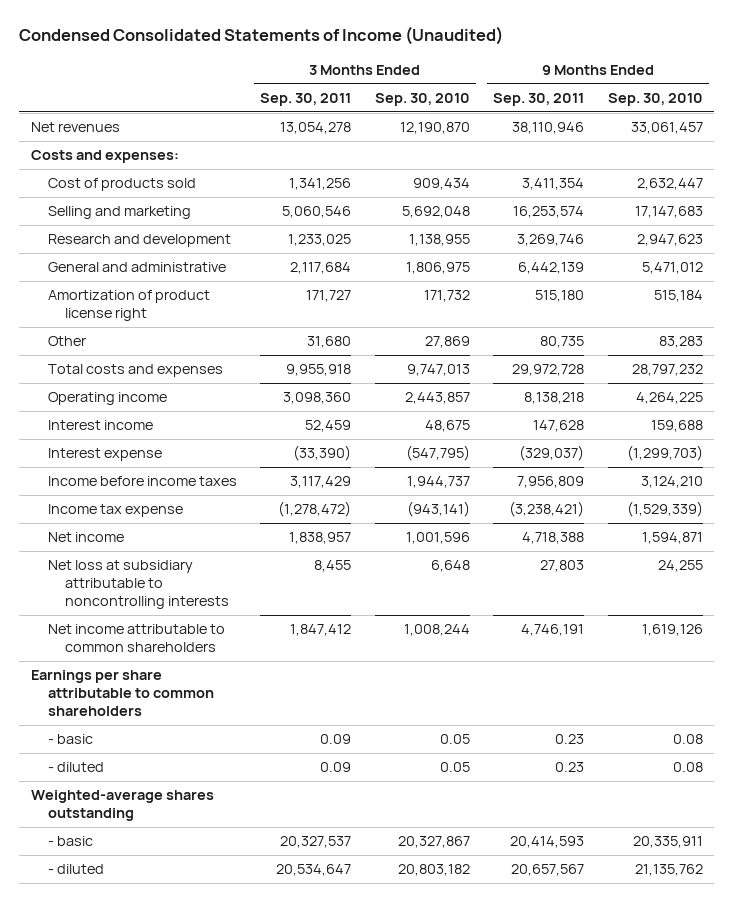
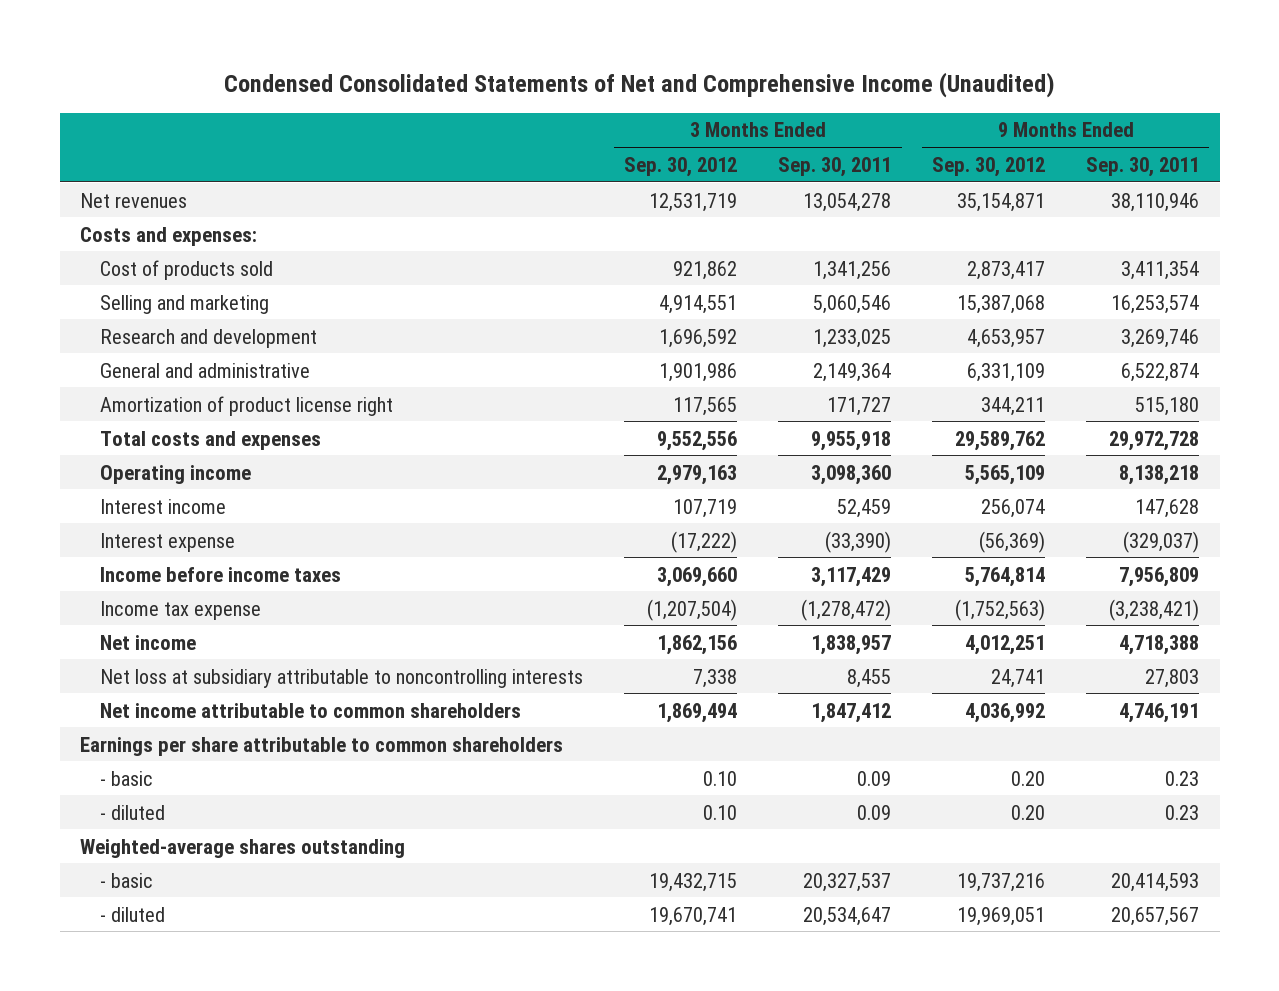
- Condensed Consolidated Statements of Income (Unaudited)
+ Condensed Consolidated Statements of Net and Comprehensive Income (Unaudited)
- | 3 Months Ended Sep. 30, 2011 | 3 Months Ended Sep. 30, 2010 | 9 Months Ended Sep. 30, 2011 | 9 Months Ended Sep. 30, 2010
+ | 3 Months Ended Sep. 30, 2012 | 3 Months Ended Sep. 30, 2011 | 9 Months Ended Sep. 30, 2012 | 9 Months Ended Sep. 30, 2011
- General and administrative | 2,117,684 | 1,806,975 | 6,442,139 | 5,471,012
+ General and administrative | 1,901,986 | 2,149,364 | 6,331,109 | 6,522,874
- Other | 31,680 | 27,869 | 80,735 | 83,283

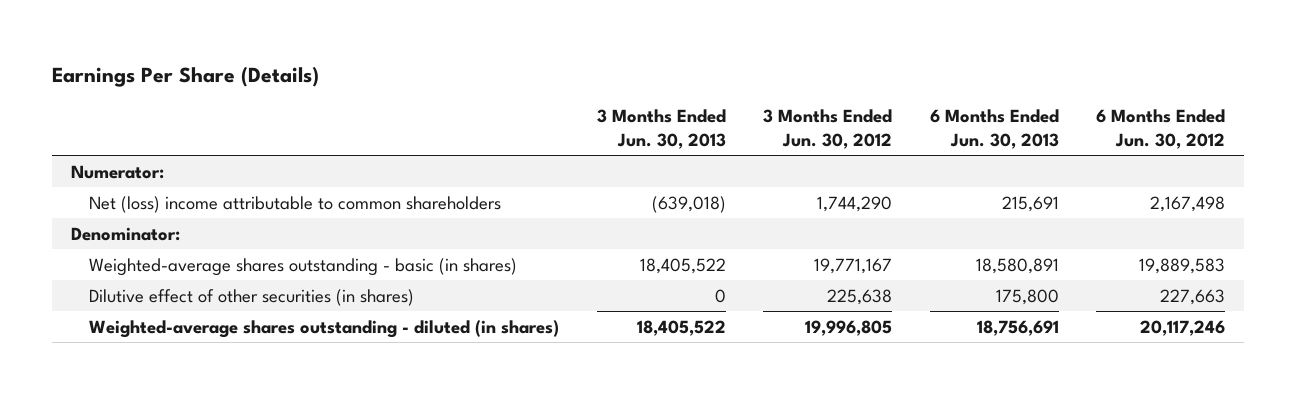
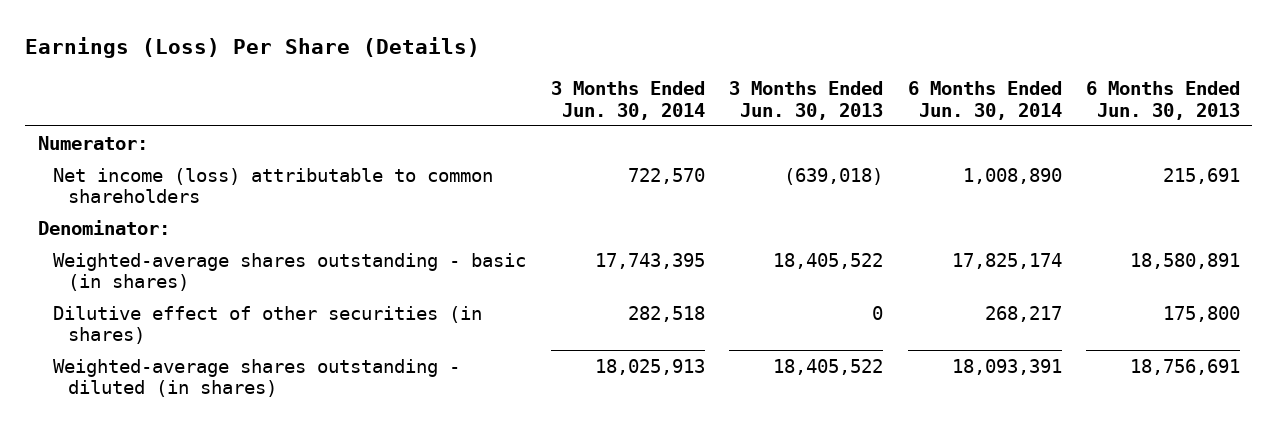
- Earnings Per Share (Details)
+ Earnings (Loss) Per Share (Details)
- | 3 Months Ended Jun. 30, 2013 | 3 Months Ended Jun. 30, 2012 | 6 Months Ended Jun. 30, 2013 | 6 Months Ended Jun. 30, 2012
+ | 3 Months Ended Jun. 30, 2014 | 3 Months Ended Jun. 30, 2013 | 6 Months Ended Jun. 30, 2014 | 6 Months Ended Jun. 30, 2013
- Net (loss) income attributable to common shareholders | (639,018) | 1,744,290 | 215,691 | 2,167,498
+ Net income (loss) attributable to common shareholders | 722,570 | (639,018) | 1,008,890 | 215,691

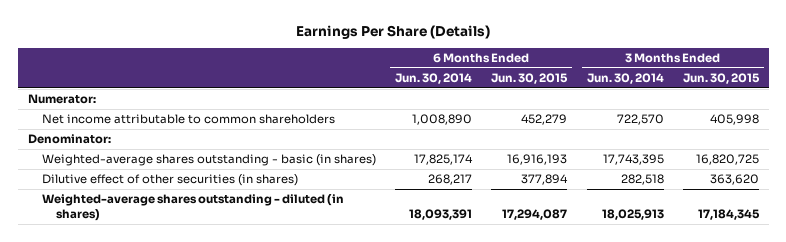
- Earnings (Loss) Per Share (Details)
+ Earnings Per Share (Details)
- | 3 Months Ended Jun. 30, 2014 | 3 Months Ended Jun. 30, 2013 | 6 Months Ended Jun. 30, 2014 | 6 Months Ended Jun. 30, 2013
+ | 6 Months Ended Jun. 30, 2014 | 6 Months Ended Jun. 30, 2015 | 3 Months Ended Jun. 30, 2014 | 3 Months Ended Jun. 30, 2015
- Net income (loss) attributable to common shareholders | 722,570 | (639,018) | 1,008,890 | 215,691
+ Net income attributable to common shareholders | 1,008,890 | 452,279 | 722,570 | 405,998

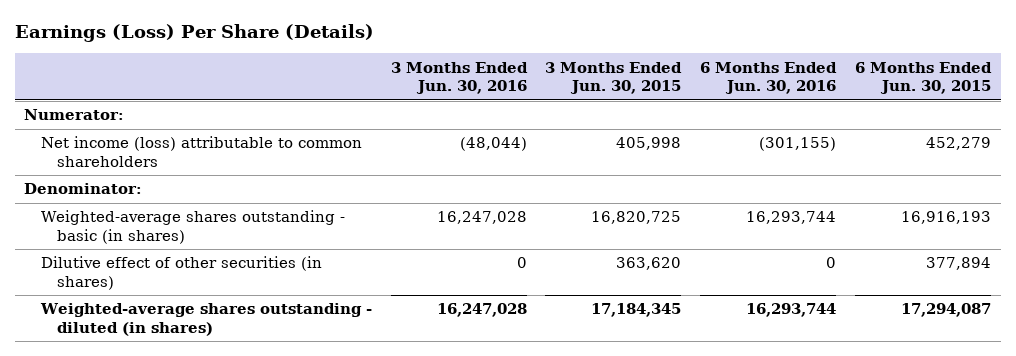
- Earnings Per Share (Details)
+ Earnings (Loss) Per Share (Details)
- | 6 Months Ended Jun. 30, 2014 | 6 Months Ended Jun. 30, 2015 | 3 Months Ended Jun. 30, 2014 | 3 Months Ended Jun. 30, 2015
+ | 3 Months Ended Jun. 30, 2016 | 3 Months Ended Jun. 30, 2015 | 6 Months Ended Jun. 30, 2016 | 6 Months Ended Jun. 30, 2015
- Net income attributable to common shareholders | 1,008,890 | 452,279 | 722,570 | 405,998
+ Net income (loss) attributable to common shareholders | (48,044) | 405,998 | (301,155) | 452,279

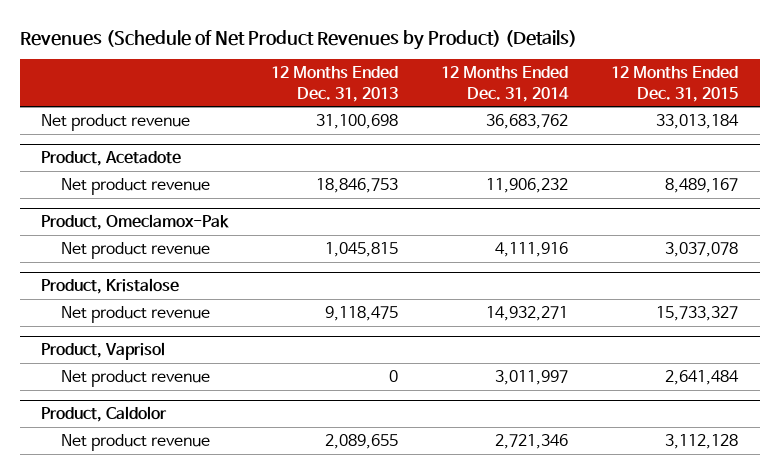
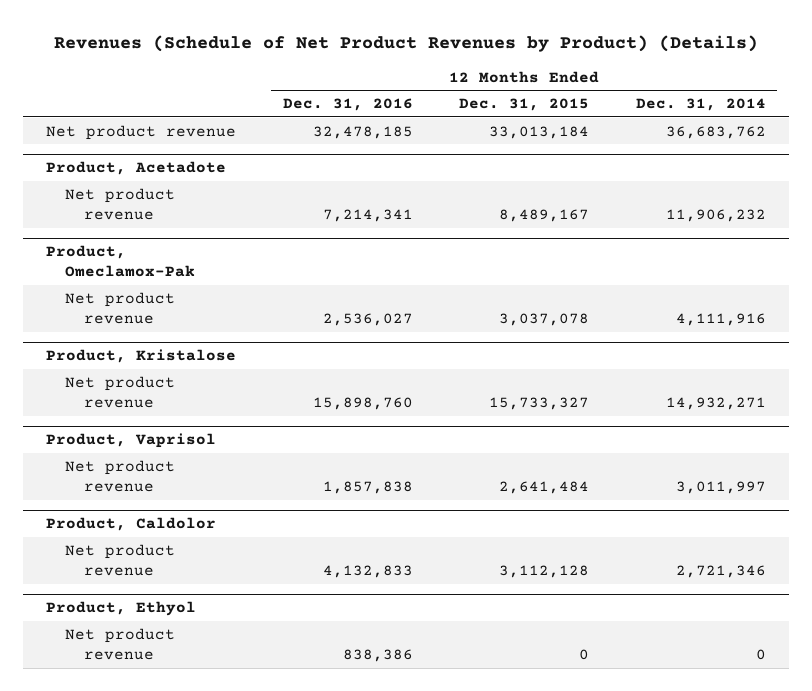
- | 12 Months Ended Dec. 31, 2013 | 12 Months Ended Dec. 31, 2014 | 12 Months Ended Dec. 31, 2015
+ | 12 Months Ended Dec. 31, 2016 | 12 Months Ended Dec. 31, 2015 | 12 Months Ended Dec. 31, 2014
+ Product, Ethyol
+ Net product revenue | 838,386 | 0 | 0

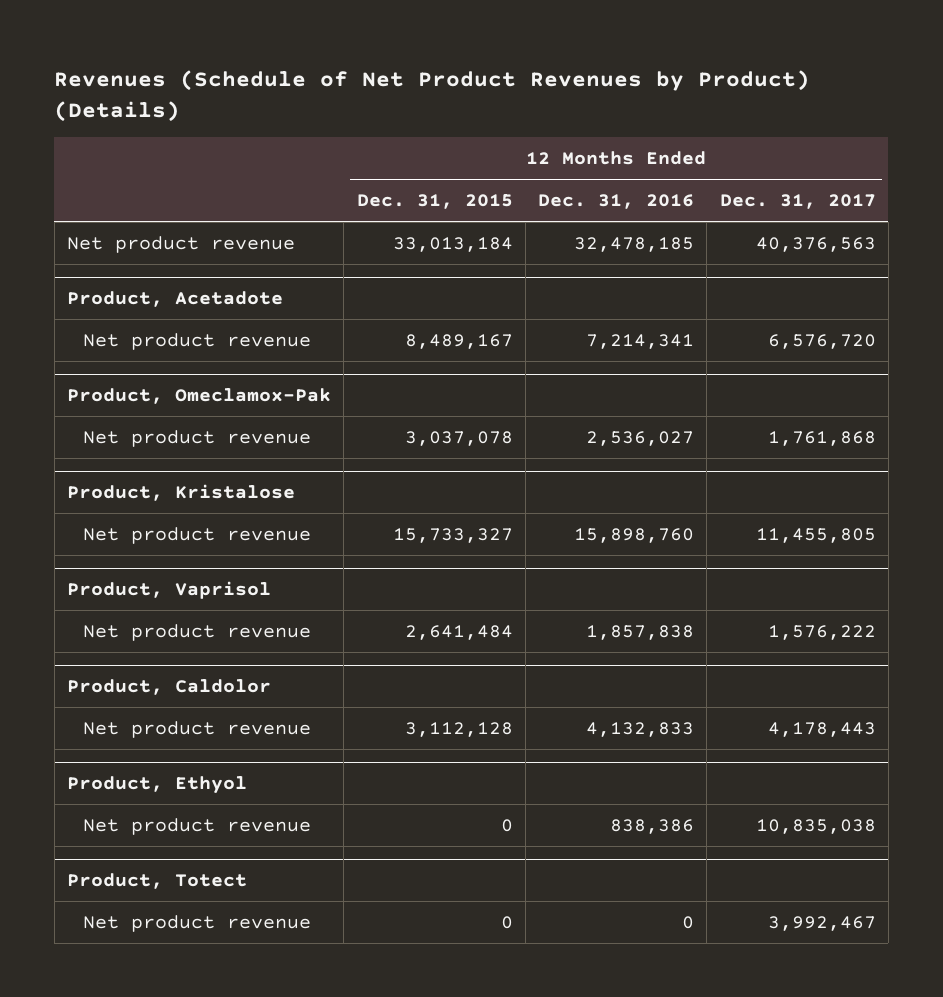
- | 12 Months Ended Dec. 31, 2016 | 12 Months Ended Dec. 31, 2015 | 12 Months Ended Dec. 31, 2014
+ | 12 Months Ended Dec. 31, 2015 | 12 Months Ended Dec. 31, 2016 | 12 Months Ended Dec. 31, 2017
+ Product, Totect
+ Net product revenue | 0 | 0 | 3,992,467

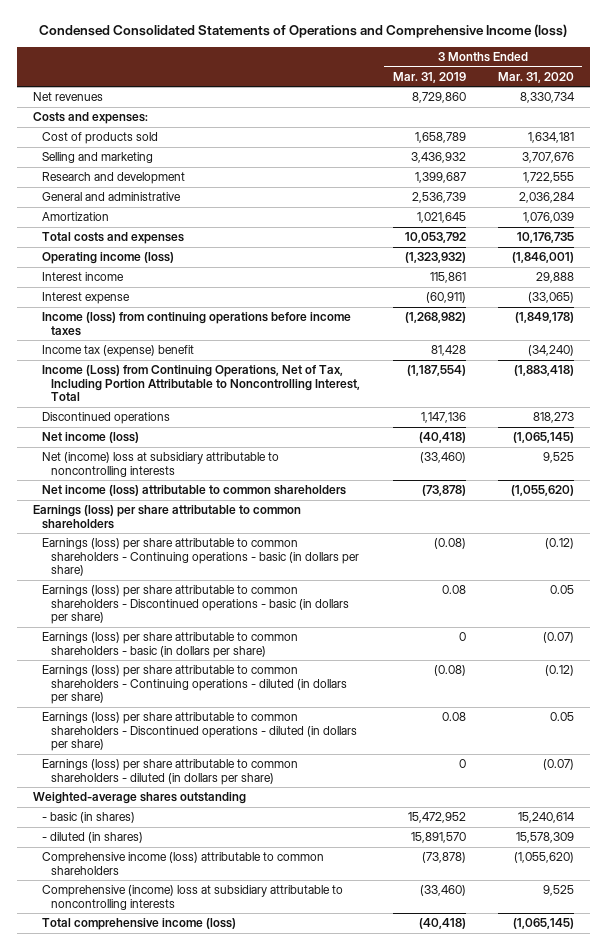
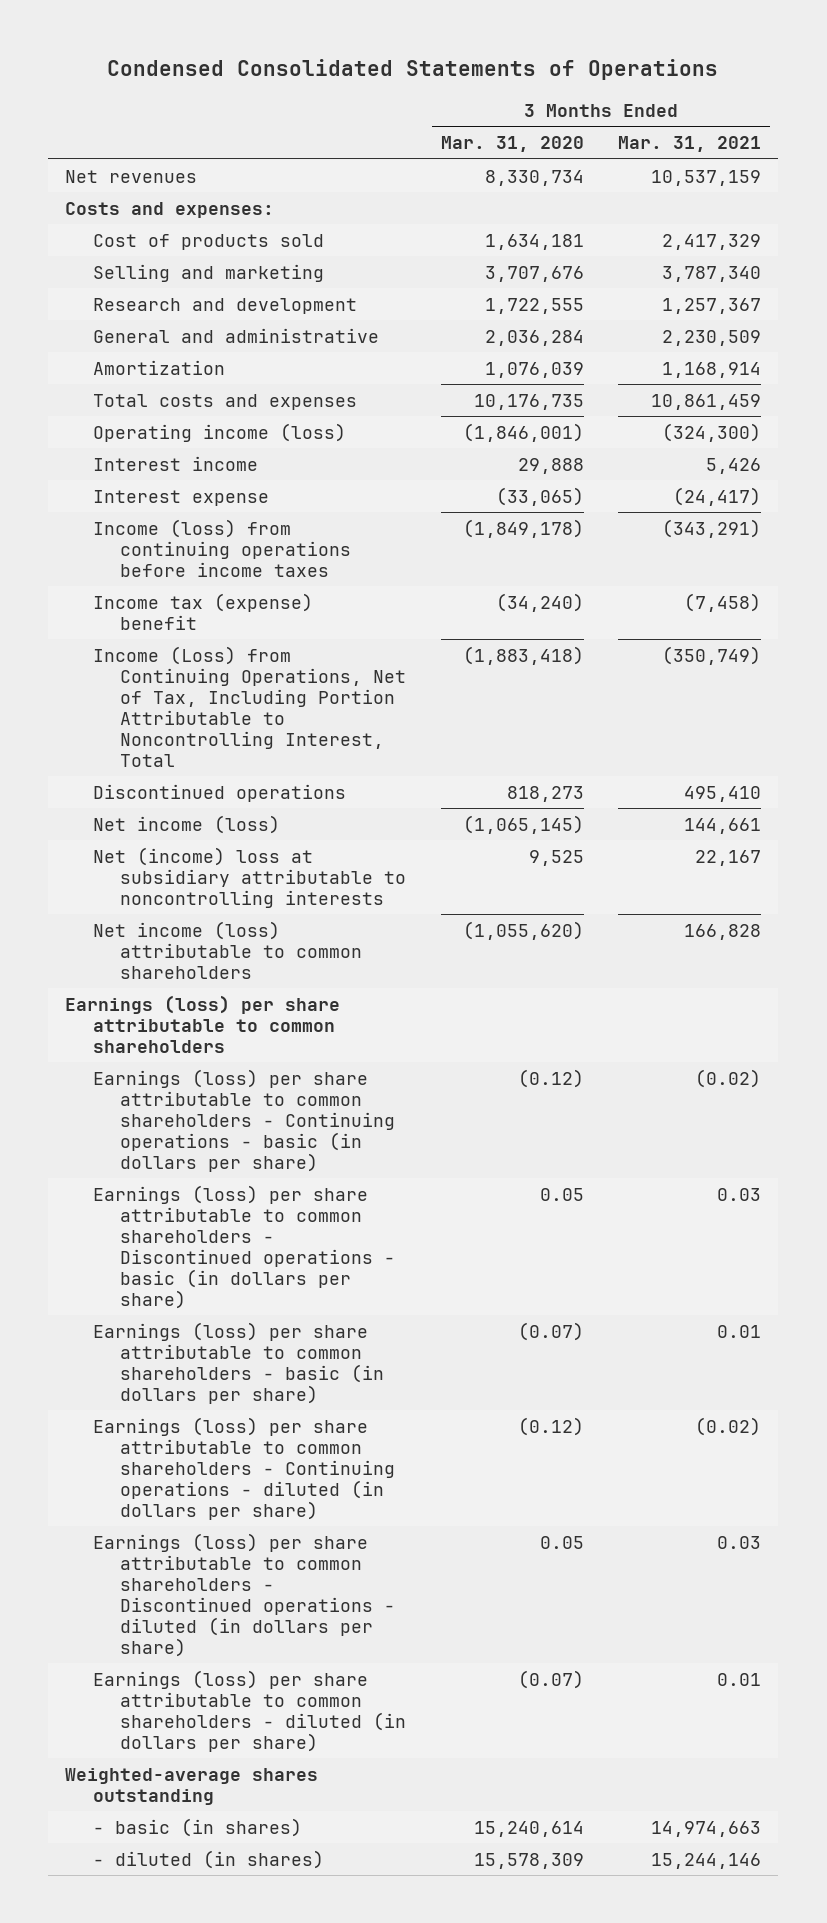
- Condensed Consolidated Statements of Operations and Comprehensive Income (loss)
+ Condensed Consolidated Statements of Operations
- | 3 Months Ended Mar. 31, 2019 | 3 Months Ended Mar. 31, 2020
+ | 3 Months Ended Mar. 31, 2020 | 3 Months Ended Mar. 31, 2021
- Comprehensive income (loss) attributable to common shareholders | (73,878) | (1,055,620)
- Comprehensive (income) loss at subsidiary attributable to noncontrolling interests | (33,460) | 9,525
- Total comprehensive income (loss) | (40,418) | (1,065,145)

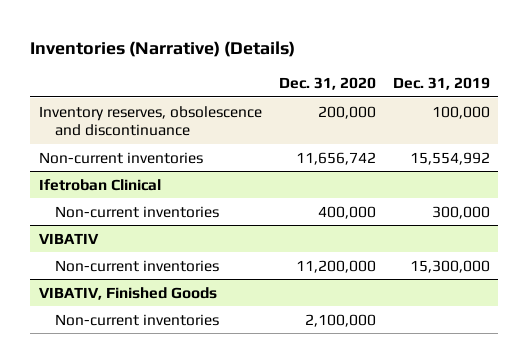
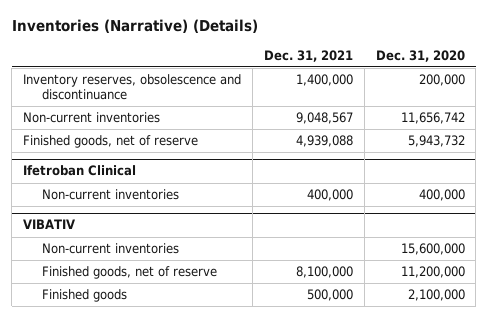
- | Dec. 31, 2020 | Dec. 31, 2019
+ | Dec. 31, 2021 | Dec. 31, 2020
+ Finished goods, net of reserve | 4,939,088 | 5,943,732
@ VIBATIV
- Non-current inventories | 11,200,000 | 15,300,000
- VIBATIV, Finished Goods
- Non-current inventories | 2,100,000 |
@ VIBATIV
+ Non-current inventories | | 15,600,000
+ Finished goods, net of reserve | 8,100,000 | 11,200,000
+ Finished goods | 500,000 | 2,100,000

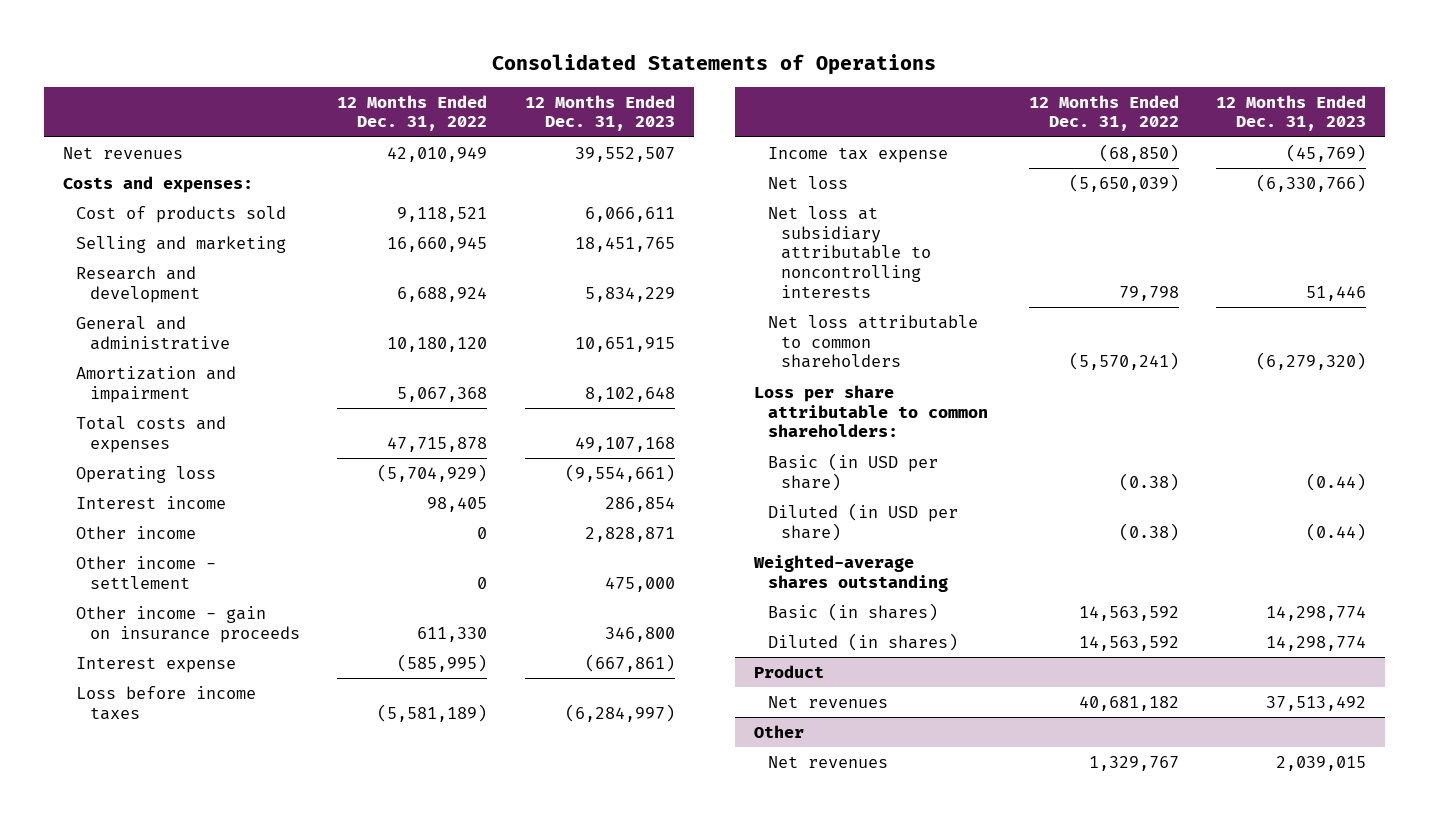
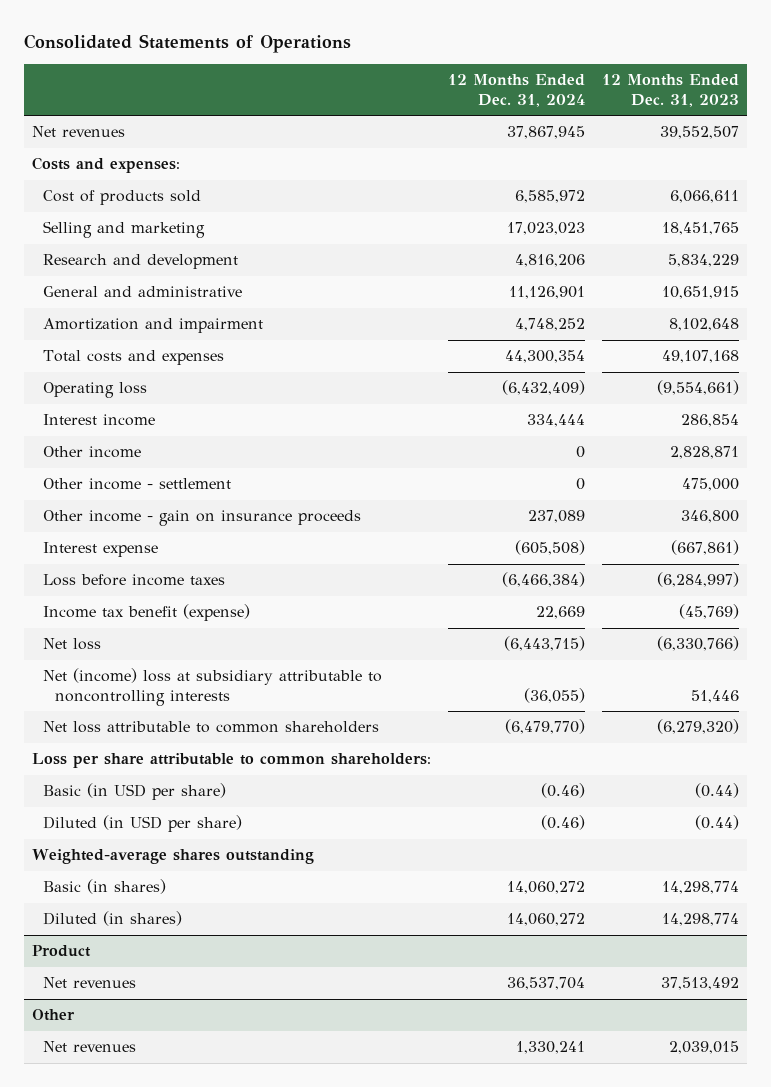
- | 12 Months Ended Dec. 31, 2022 | 12 Months Ended Dec. 31, 2023
+ | 12 Months Ended Dec. 31, 2024 | 12 Months Ended Dec. 31, 2023
- Income tax expense | (68,850) | (45,769)
+ Income tax benefit (expense) | 22,669 | (45,769)
- Net loss at subsidiary attributable to noncontrolling interests | 79,798 | 51,446
+ Net (income) loss at subsidiary attributable to noncontrolling interests | (36,055) | 51,446

